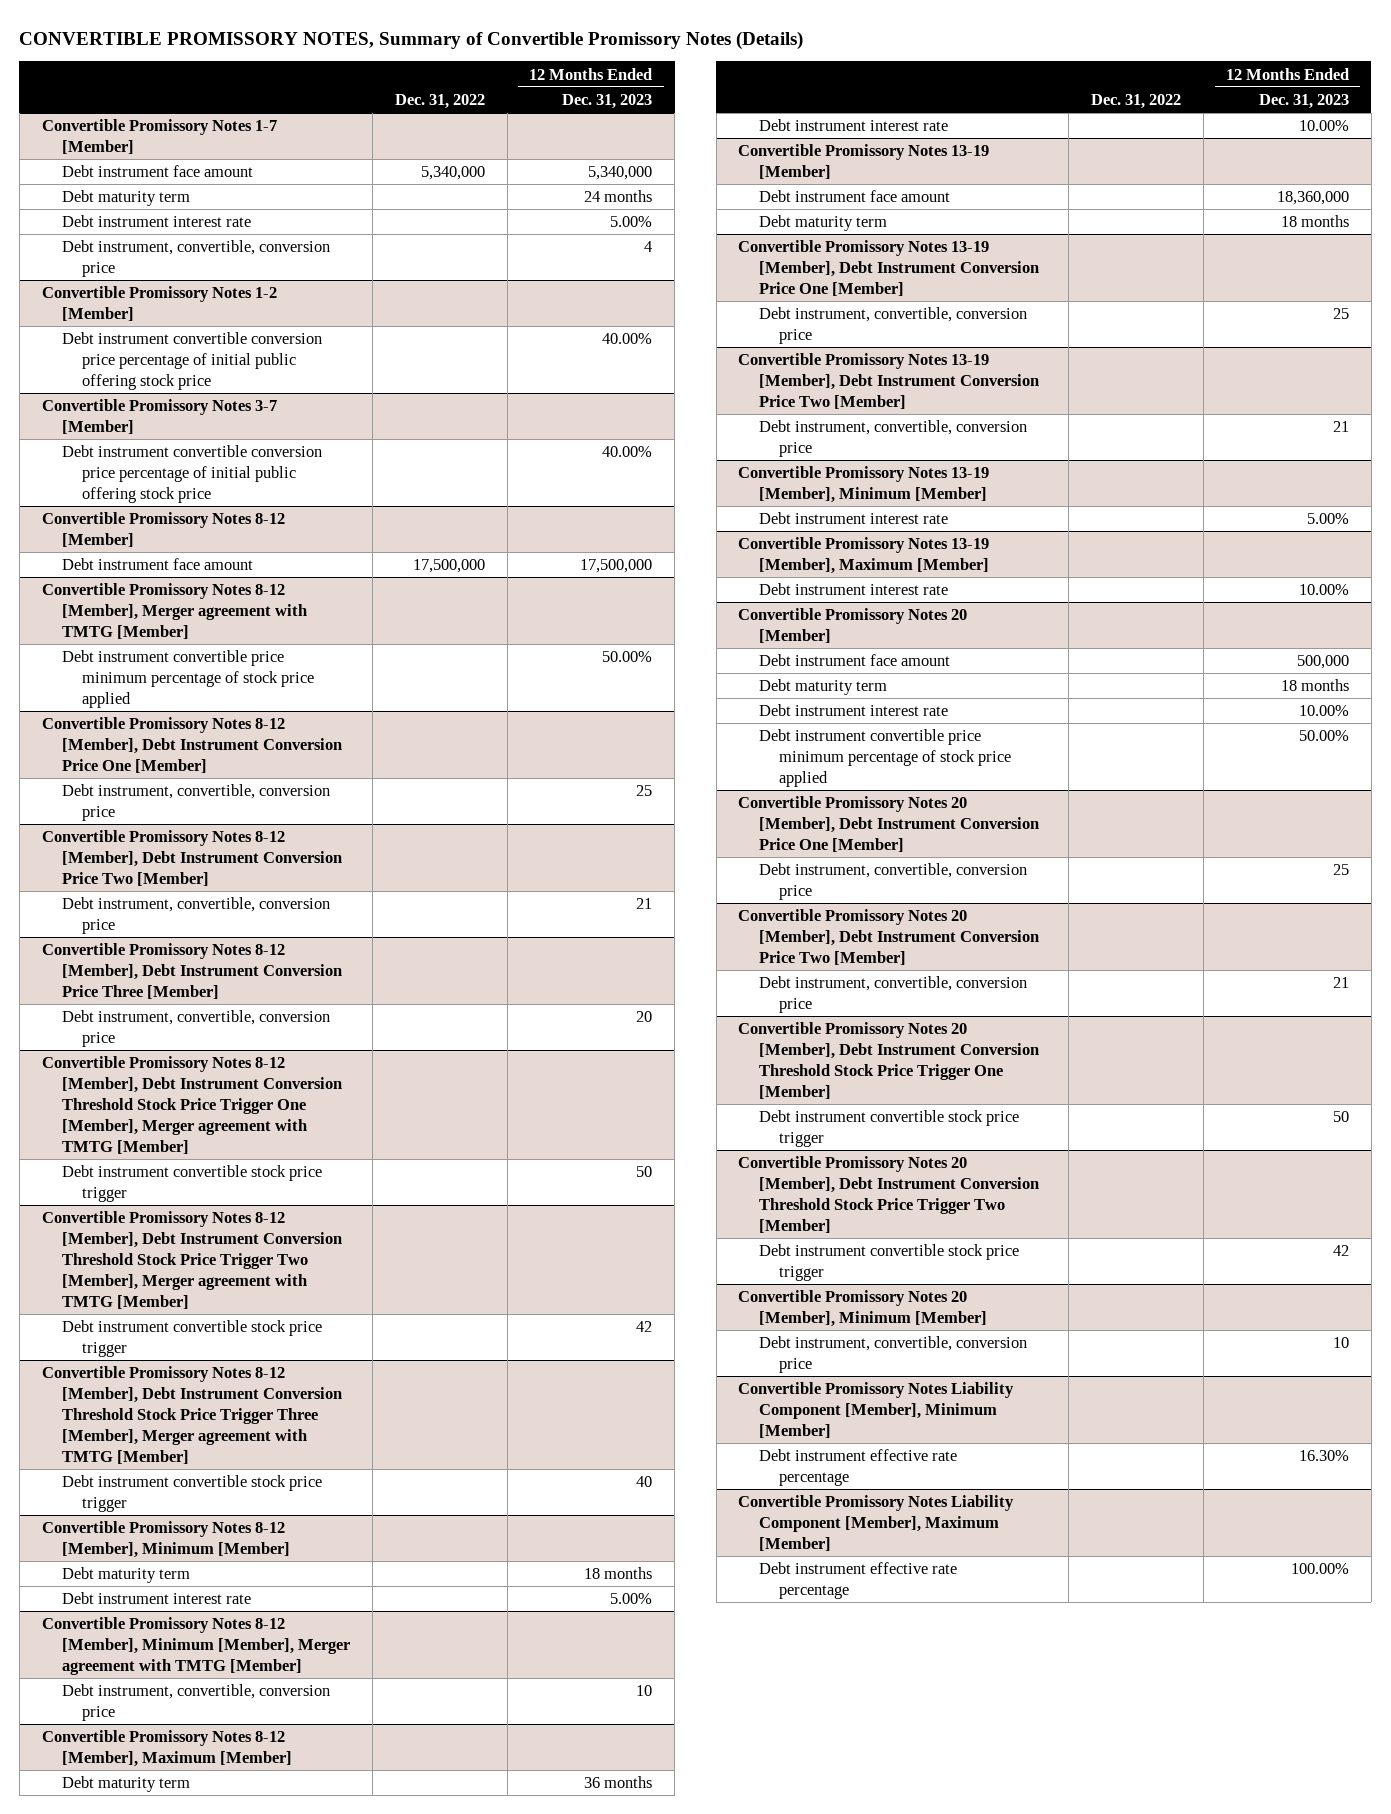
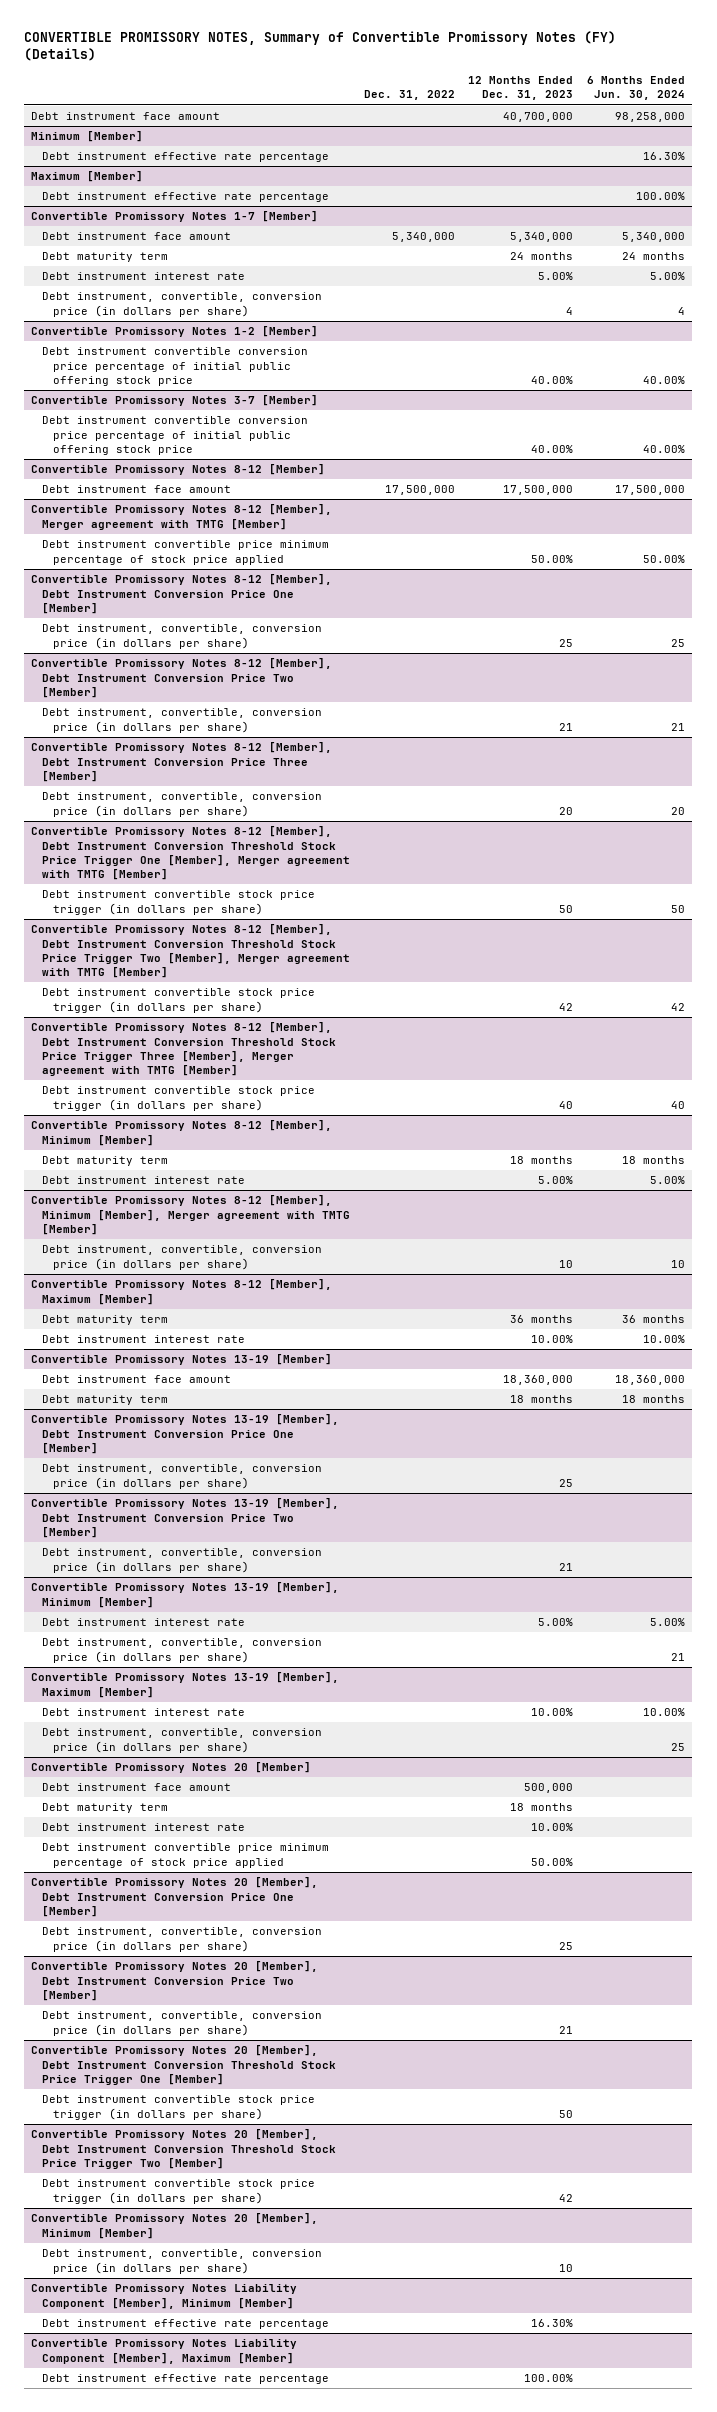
- CONVERTIBLE PROMISSORY NOTES, Summary of Convertible Promissory Notes (Details)
+ CONVERTIBLE PROMISSORY NOTES, Summary of Convertible Promissory Notes (FY) (Details)
- | Dec. 31, 2022 | 12 Months Ended Dec. 31, 2023
+ | Dec. 31, 2022 | 12 Months Ended Dec. 31, 2023 | 6 Months Ended Jun. 30, 2024
+ Debt instrument face amount | | 40,700,000 | 98,258,000
+ Minimum [Member]
+ Debt instrument effective rate percentage | | | 16.30%
+ Maximum [Member]
+ Debt instrument effective rate percentage | | | 100.00%
@ Convertible Promissory Notes 1-7 [Member]
- Debt instrument, convertible, conversion price | | 4
+ Debt instrument, convertible, conversion price (in dollars per share) | | 4 | 4
@ Convertible Promissory Notes 8-12 [Member], Debt Instrument Conversion Price One [Member]
- Debt instrument, convertible, conversion price | | 25
+ Debt instrument, convertible, conversion price (in dollars per share) | | 25 | 25
@ Convertible Promissory Notes 8-12 [Member], Debt Instrument Conversion Price Two [Member]
- Debt instrument, convertible, conversion price | | 21
+ Debt instrument, convertible, conversion price (in dollars per share) | | 21 | 21
@ Convertible Promissory Notes 8-12 [Member], Debt Instrument Conversion Price Three [Member]
- Debt instrument, convertible, conversion price | | 20
+ Debt instrument, convertible, conversion price (in dollars per share) | | 20 | 20
@ Convertible Promissory Notes 8-12 [Member], Debt Instrument Conversion Threshold Stock Price Trigger One [Member], Merger agreement with TMTG [Member]
- Debt instrument convertible stock price trigger | | 50
+ Debt instrument convertible stock price trigger (in dollars per share) | | 50 | 50
@ Convertible Promissory Notes 8-12 [Member], Debt Instrument Conversion Threshold Stock Price Trigger Two [Member], Merger agreement with TMTG [Member]
- Debt instrument convertible stock price trigger | | 42
+ Debt instrument convertible stock price trigger (in dollars per share) | | 42 | 42
@ Convertible Promissory Notes 8-12 [Member], Debt Instrument Conversion Threshold Stock Price Trigger Three [Member], Merger agreement with TMTG [Member]
- Debt instrument convertible stock price trigger | | 40
+ Debt instrument convertible stock price trigger (in dollars per share) | | 40 | 40
@ Convertible Promissory Notes 8-12 [Member], Minimum [Member], Merger agreement with TMTG [Member]
- Debt instrument, convertible, conversion price | | 10
+ Debt instrument, convertible, conversion price (in dollars per share) | | 10 | 10
@ Convertible Promissory Notes 13-19 [Member], Debt Instrument Conversion Price One [Member]
- Debt instrument, convertible, conversion price | | 25
+ Debt instrument, convertible, conversion price (in dollars per share) | | 25 |
@ Convertible Promissory Notes 13-19 [Member], Debt Instrument Conversion Price Two [Member]
- Debt instrument, convertible, conversion price | | 21
+ Debt instrument, convertible, conversion price (in dollars per share) | | 21 |
@ Convertible Promissory Notes 13-19 [Member], Minimum [Member]
+ Debt instrument, convertible, conversion price (in dollars per share) | | | 21
@ Convertible Promissory Notes 13-19 [Member], Maximum [Member]
+ Debt instrument, convertible, conversion price (in dollars per share) | | | 25
@ Convertible Promissory Notes 20 [Member], Debt Instrument Conversion Price One [Member]
- Debt instrument, convertible, conversion price | | 25
+ Debt instrument, convertible, conversion price (in dollars per share) | | 25 |
@ Convertible Promissory Notes 20 [Member], Debt Instrument Conversion Price Two [Member]
- Debt instrument, convertible, conversion price | | 21
+ Debt instrument, convertible, conversion price (in dollars per share) | | 21 |
@ Convertible Promissory Notes 20 [Member], Debt Instrument Conversion Threshold Stock Price Trigger One [Member]
- Debt instrument convertible stock price trigger | | 50
+ Debt instrument convertible stock price trigger (in dollars per share) | | 50 |
@ Convertible Promissory Notes 20 [Member], Debt Instrument Conversion Threshold Stock Price Trigger Two [Member]
- Debt instrument convertible stock price trigger | | 42
+ Debt instrument convertible stock price trigger (in dollars per share) | | 42 |
@ Convertible Promissory Notes 20 [Member], Minimum [Member]
- Debt instrument, convertible, conversion price | | 10
+ Debt instrument, convertible, conversion price (in dollars per share) | | 10 |

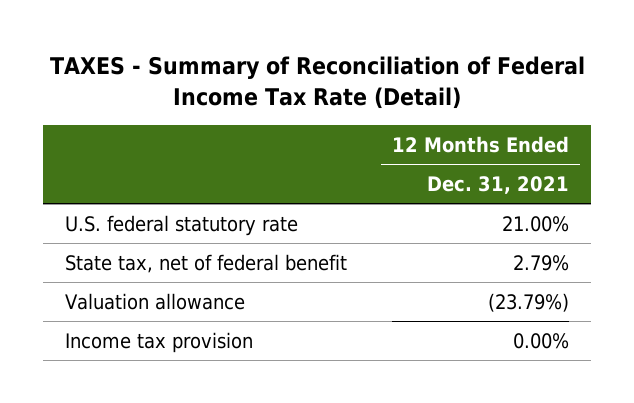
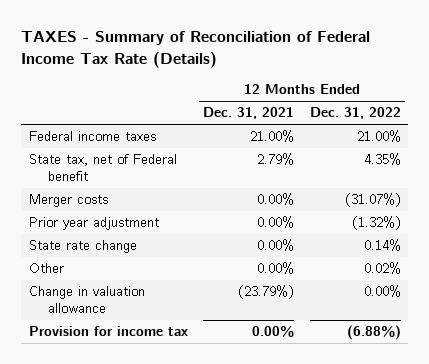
- TAXES - Summary of Reconciliation of Federal Income Tax Rate (Detail)
+ TAXES - Summary of Reconciliation of Federal Income Tax Rate (Details)
- | 12 Months Ended Dec. 31, 2021
+ | 12 Months Ended Dec. 31, 2021 | 12 Months Ended Dec. 31, 2022
- U.S. federal statutory rate | 21.00%
- State tax, net of federal benefit | 2.79%
- Valuation allowance | (23.79%)
- Income tax provision | 0.00%
+ Federal income taxes | 21.00% | 21.00%
+ State tax, net of Federal benefit | 2.79% | 4.35%
+ Merger costs | 0.00% | (31.07%)
+ Prior year adjustment | 0.00% | (1.32%)
+ State rate change | 0.00% | 0.14%
+ Other | 0.00% | 0.02%
+ Change in valuation allowance | (23.79%) | 0.00%
+ Provision for income tax | 0.00% | (6.88%)

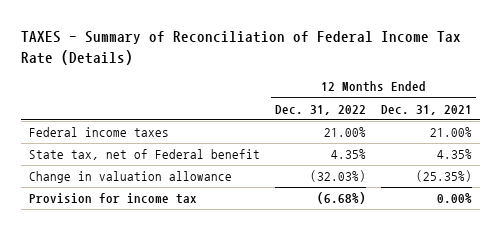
- | 12 Months Ended Dec. 31, 2021 | 12 Months Ended Dec. 31, 2022
+ | 12 Months Ended Dec. 31, 2022 | 12 Months Ended Dec. 31, 2021
- State tax, net of Federal benefit | 2.79% | 4.35%
- Merger costs | 0.00% | (31.07%)
- Prior year adjustment | 0.00% | (1.32%)
- State rate change | 0.00% | 0.14%
- Other | 0.00% | 0.02%
- Change in valuation allowance | (23.79%) | 0.00%
- Provision for income tax | 0.00% | (6.88%)
+ State tax, net of Federal benefit | 4.35% | 4.35%
+ Change in valuation allowance | (32.03%) | (25.35%)
+ Provision for income tax | (6.68%) | 0.00%

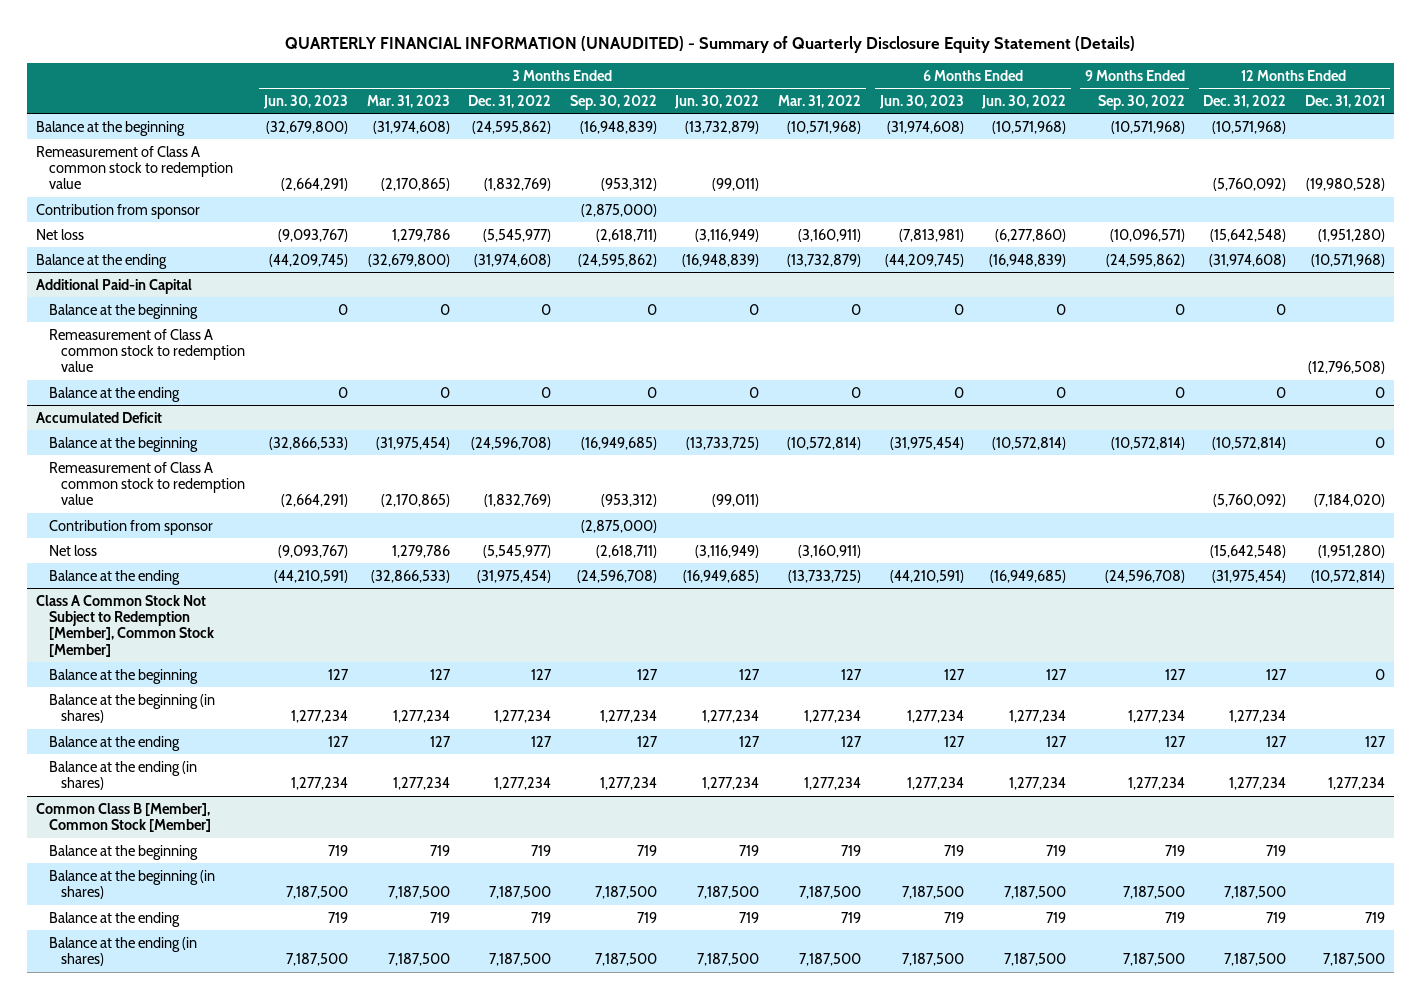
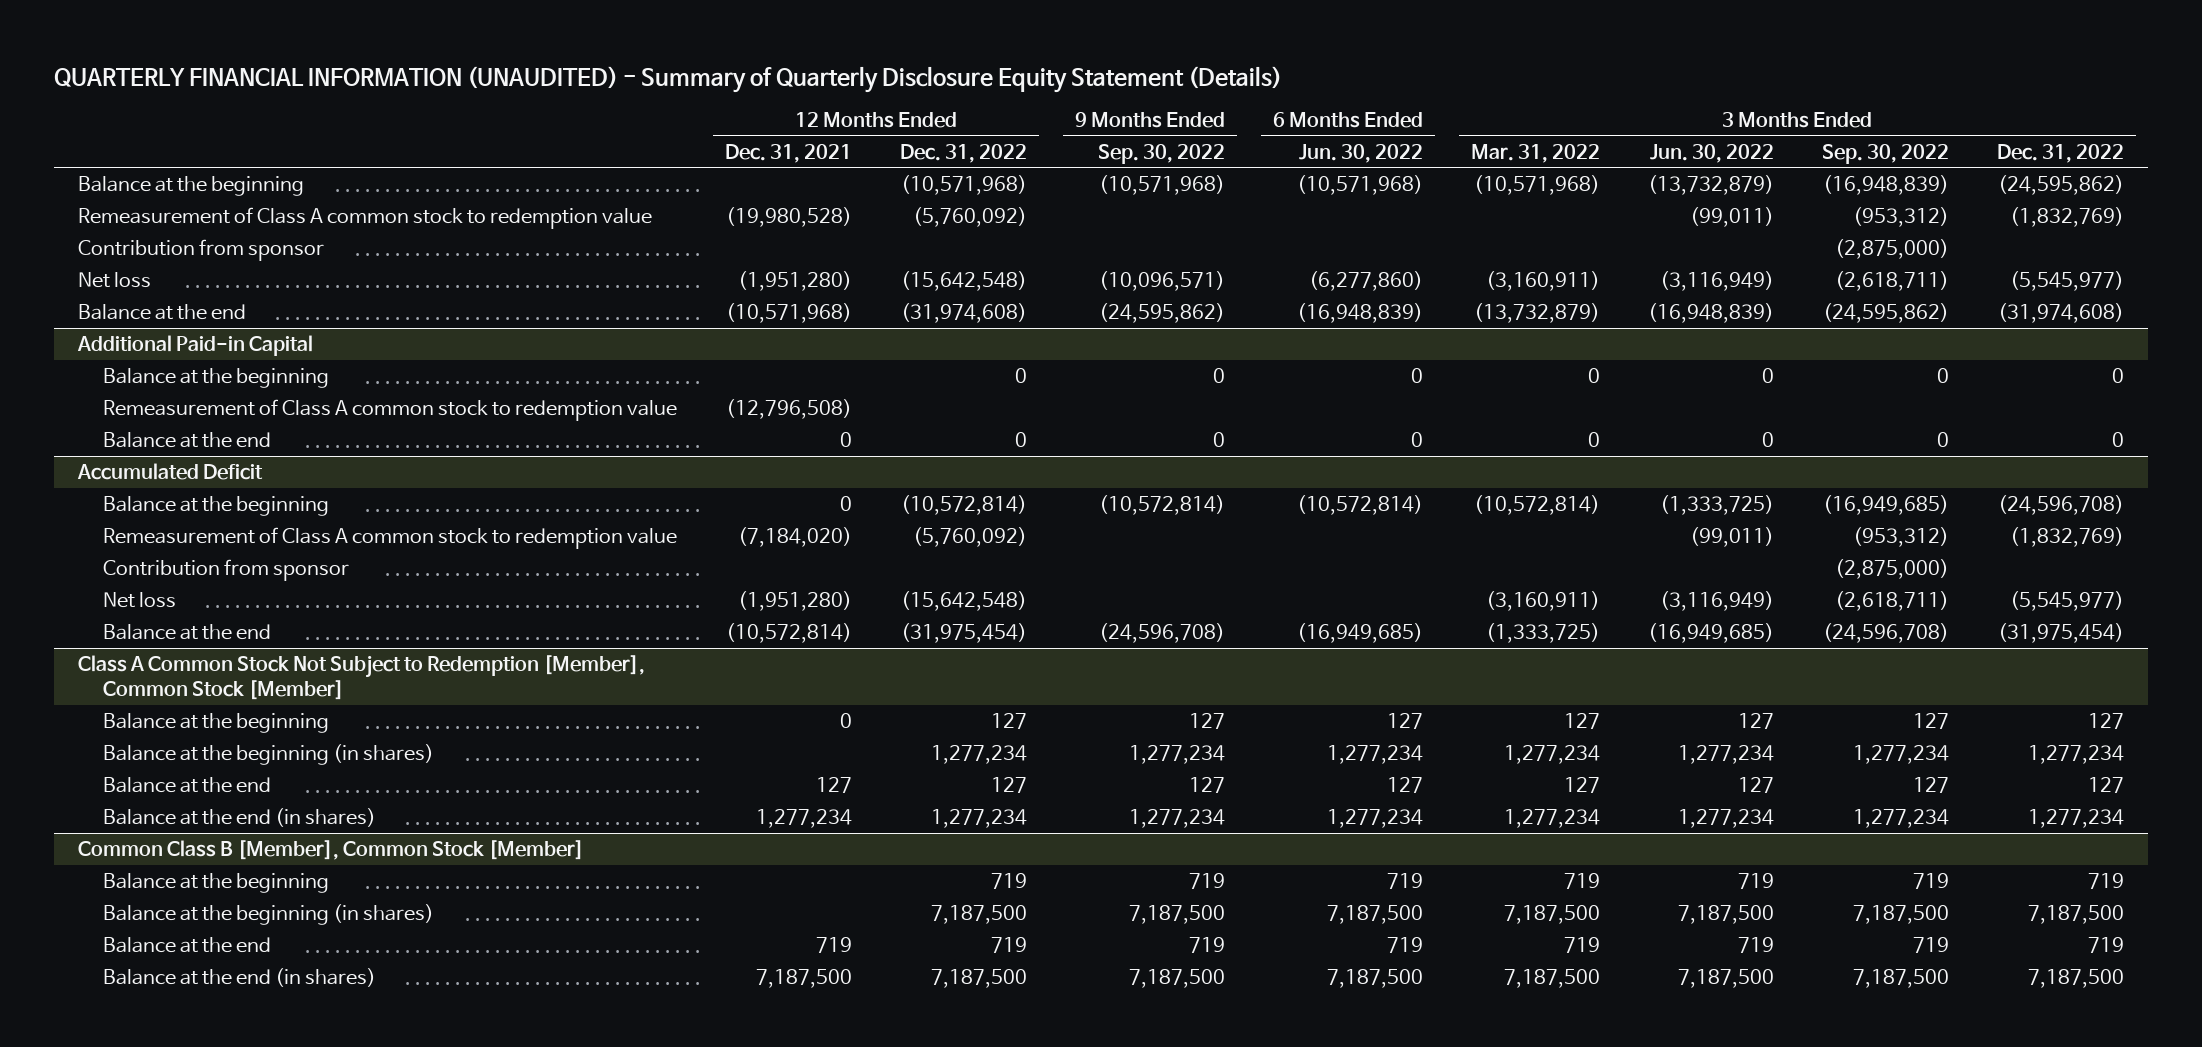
- | 3 Months Ended Jun. 30, 2023 | 3 Months Ended Mar. 31, 2023 | 3 Months Ended Dec. 31, 2022 | 3 Months Ended Sep. 30, 2022 | 3 Months Ended Jun. 30, 2022 | 3 Months Ended Mar. 31, 2022 | 6 Months Ended Jun. 30, 2023 | 6 Months Ended Jun. 30, 2022 | 9 Months Ended Sep. 30, 2022 | 12 Months Ended Dec. 31, 2022 | 12 Months Ended Dec. 31, 2021
+ | 12 Months Ended Dec. 31, 2021 | 12 Months Ended Dec. 31, 2022 | 9 Months Ended Sep. 30, 2022 | 6 Months Ended Jun. 30, 2022 | 3 Months Ended Mar. 31, 2022 | 3 Months Ended Jun. 30, 2022 | 3 Months Ended Sep. 30, 2022 | 3 Months Ended Dec. 31, 2022
- Balance at the ending | (44,209,745) | (32,679,800) | (31,974,608) | (24,595,862) | (16,948,839) | (13,732,879) | (44,209,745) | (16,948,839) | (24,595,862) | (31,974,608) | (10,571,968)
+ Balance at the end | (10,571,968) | (31,974,608) | (24,595,862) | (16,948,839) | (13,732,879) | (16,948,839) | (24,595,862) | (31,974,608)
@ Additional Paid-in Capital
- Balance at the ending | 0 | 0 | 0 | 0 | 0 | 0 | 0 | 0 | 0 | 0 | 0
+ Balance at the end | 0 | 0 | 0 | 0 | 0 | 0 | 0 | 0
@ Accumulated Deficit
- Balance at the beginning | (32,866,533) | (31,975,454) | (24,596,708) | (16,949,685) | (13,733,725) | (10,572,814) | (31,975,454) | (10,572,814) | (10,572,814) | (10,572,814) | 0
+ Balance at the beginning | 0 | (10,572,814) | (10,572,814) | (10,572,814) | (10,572,814) | (1,333,725) | (16,949,685) | (24,596,708)
- Balance at the ending | (44,210,591) | (32,866,533) | (31,975,454) | (24,596,708) | (16,949,685) | (13,733,725) | (44,210,591) | (16,949,685) | (24,596,708) | (31,975,454) | (10,572,814)
+ Balance at the end | (10,572,814) | (31,975,454) | (24,596,708) | (16,949,685) | (1,333,725) | (16,949,685) | (24,596,708) | (31,975,454)
@ Class A Common Stock Not Subject to Redemption [Member], Common Stock [Member]
- Balance at the ending | 127 | 127 | 127 | 127 | 127 | 127 | 127 | 127 | 127 | 127 | 127
- Balance at the ending (in shares) | 1,277,234 | 1,277,234 | 1,277,234 | 1,277,234 | 1,277,234 | 1,277,234 | 1,277,234 | 1,277,234 | 1,277,234 | 1,277,234 | 1,277,234
+ Balance at the end | 127 | 127 | 127 | 127 | 127 | 127 | 127 | 127
+ Balance at the end (in shares) | 1,277,234 | 1,277,234 | 1,277,234 | 1,277,234 | 1,277,234 | 1,277,234 | 1,277,234 | 1,277,234
@ Common Class B [Member], Common Stock [Member]
- Balance at the ending | 719 | 719 | 719 | 719 | 719 | 719 | 719 | 719 | 719 | 719 | 719
- Balance at the ending (in shares) | 7,187,500 | 7,187,500 | 7,187,500 | 7,187,500 | 7,187,500 | 7,187,500 | 7,187,500 | 7,187,500 | 7,187,500 | 7,187,500 | 7,187,500
+ Balance at the end | 719 | 719 | 719 | 719 | 719 | 719 | 719 | 719
+ Balance at the end (in shares) | 7,187,500 | 7,187,500 | 7,187,500 | 7,187,500 | 7,187,500 | 7,187,500 | 7,187,500 | 7,187,500

